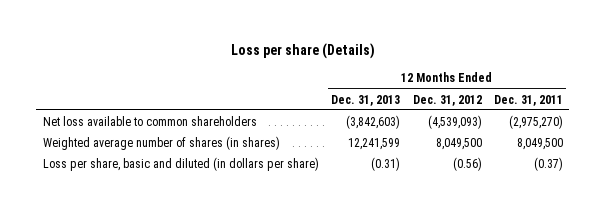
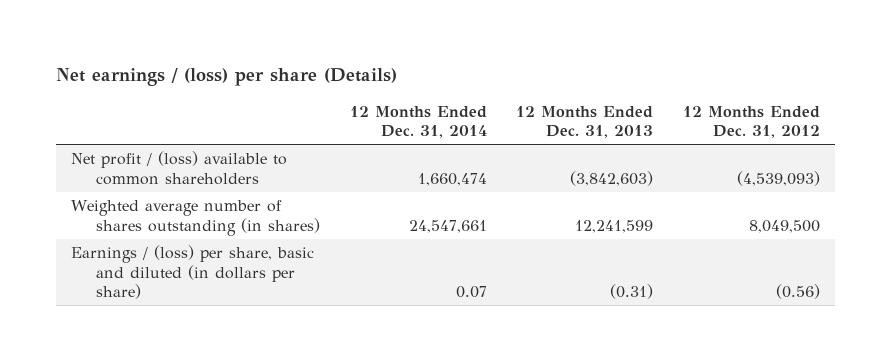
- Loss per share (Details)
+ Net earnings / (loss) per share (Details)
- | 12 Months Ended Dec. 31, 2013 | 12 Months Ended Dec. 31, 2012 | 12 Months Ended Dec. 31, 2011
+ | 12 Months Ended Dec. 31, 2014 | 12 Months Ended Dec. 31, 2013 | 12 Months Ended Dec. 31, 2012
- Net loss available to common shareholders | (3,842,603) | (4,539,093) | (2,975,270)
- Weighted average number of shares (in shares) | 12,241,599 | 8,049,500 | 8,049,500
- Loss per share, basic and diluted (in dollars per share) | (0.31) | (0.56) | (0.37)
+ Net profit / (loss) available to common shareholders | 1,660,474 | (3,842,603) | (4,539,093)
+ Weighted average number of shares outstanding (in shares) | 24,547,661 | 12,241,599 | 8,049,500
+ Earnings / (loss) per share, basic and diluted (in dollars per share) | 0.07 | (0.31) | (0.56)

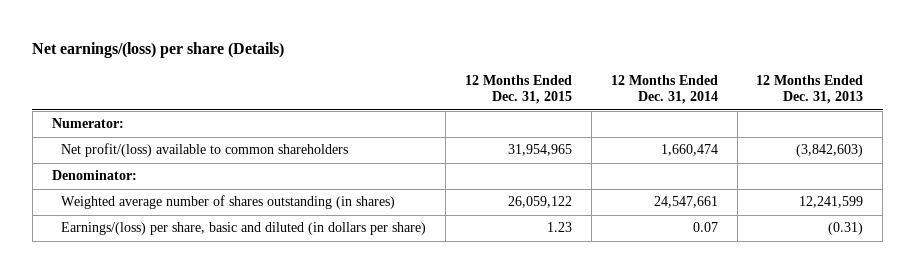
- Net earnings / (loss) per share (Details)
+ Net earnings/(loss) per share (Details)
- | 12 Months Ended Dec. 31, 2014 | 12 Months Ended Dec. 31, 2013 | 12 Months Ended Dec. 31, 2012
+ | 12 Months Ended Dec. 31, 2015 | 12 Months Ended Dec. 31, 2014 | 12 Months Ended Dec. 31, 2013
- Net profit / (loss) available to common shareholders | 1,660,474 | (3,842,603) | (4,539,093)
+ Numerator:
+ Net profit/(loss) available to common shareholders | 31,954,965 | 1,660,474 | (3,842,603)
+ Denominator:
- Earnings / (loss) per share, basic and diluted (in dollars per share) | 0.07 | (0.31) | (0.56)
+ Earnings/(loss) per share, basic and diluted (in dollars per share) | 1.23 | 0.07 | (0.31)

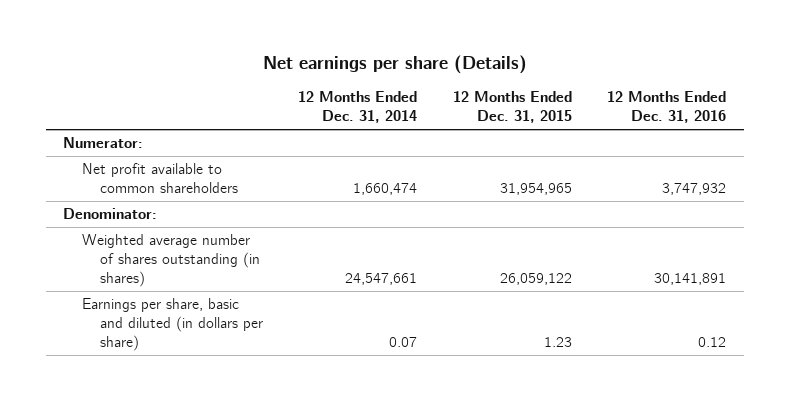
- Net earnings/(loss) per share (Details)
+ Net earnings per share (Details)
- | 12 Months Ended Dec. 31, 2015 | 12 Months Ended Dec. 31, 2014 | 12 Months Ended Dec. 31, 2013
+ | 12 Months Ended Dec. 31, 2014 | 12 Months Ended Dec. 31, 2015 | 12 Months Ended Dec. 31, 2016
- Net profit/(loss) available to common shareholders | 31,954,965 | 1,660,474 | (3,842,603)
+ Net profit available to common shareholders | 1,660,474 | 31,954,965 | 3,747,932
- Earnings/(loss) per share, basic and diluted (in dollars per share) | 1.23 | 0.07 | (0.31)
+ Earnings per share, basic and diluted (in dollars per share) | 0.07 | 1.23 | 0.12

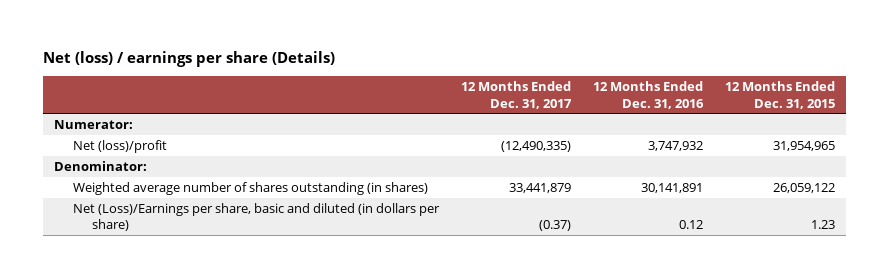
- Net earnings per share (Details)
+ Net (loss) / earnings per share (Details)
- | 12 Months Ended Dec. 31, 2014 | 12 Months Ended Dec. 31, 2015 | 12 Months Ended Dec. 31, 2016
+ | 12 Months Ended Dec. 31, 2017 | 12 Months Ended Dec. 31, 2016 | 12 Months Ended Dec. 31, 2015
- Net profit available to common shareholders | 1,660,474 | 31,954,965 | 3,747,932
+ Net (loss)/profit | (12,490,335) | 3,747,932 | 31,954,965
- Earnings per share, basic and diluted (in dollars per share) | 0.07 | 1.23 | 0.12
+ Net (Loss)/Earnings per share, basic and diluted (in dollars per share) | (0.37) | 0.12 | 1.23

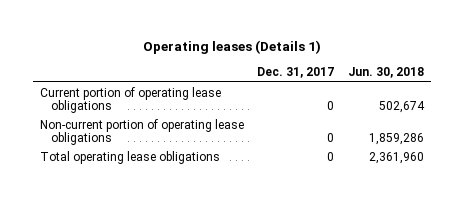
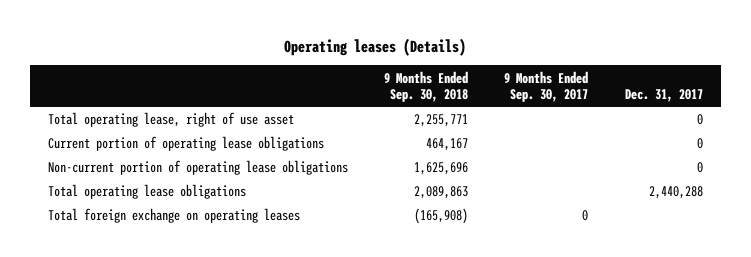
- Operating leases (Details 1)
+ Operating leases (Details)
- | Dec. 31, 2017 | Jun. 30, 2018
+ | 9 Months Ended Sep. 30, 2018 | 9 Months Ended Sep. 30, 2017 | Dec. 31, 2017
+ Total operating lease, right of use asset | 2,255,771 | | 0
- Total operating lease obligations | 0 | 2,361,960
+ Total operating lease obligations | 2,089,863 | | 2,440,288
+ Total foreign exchange on operating leases | (165,908) | 0 |

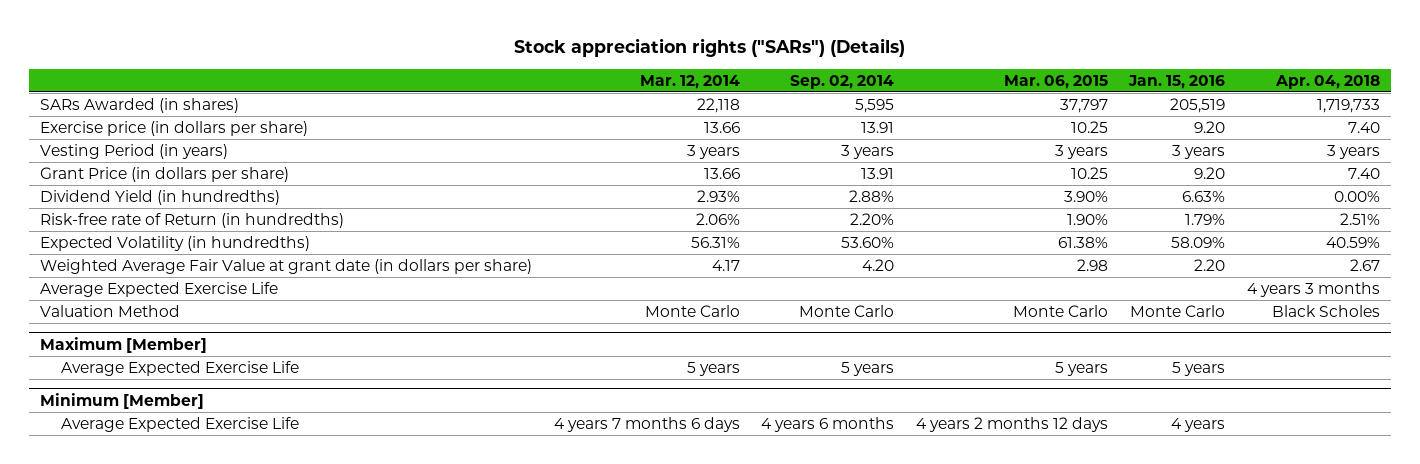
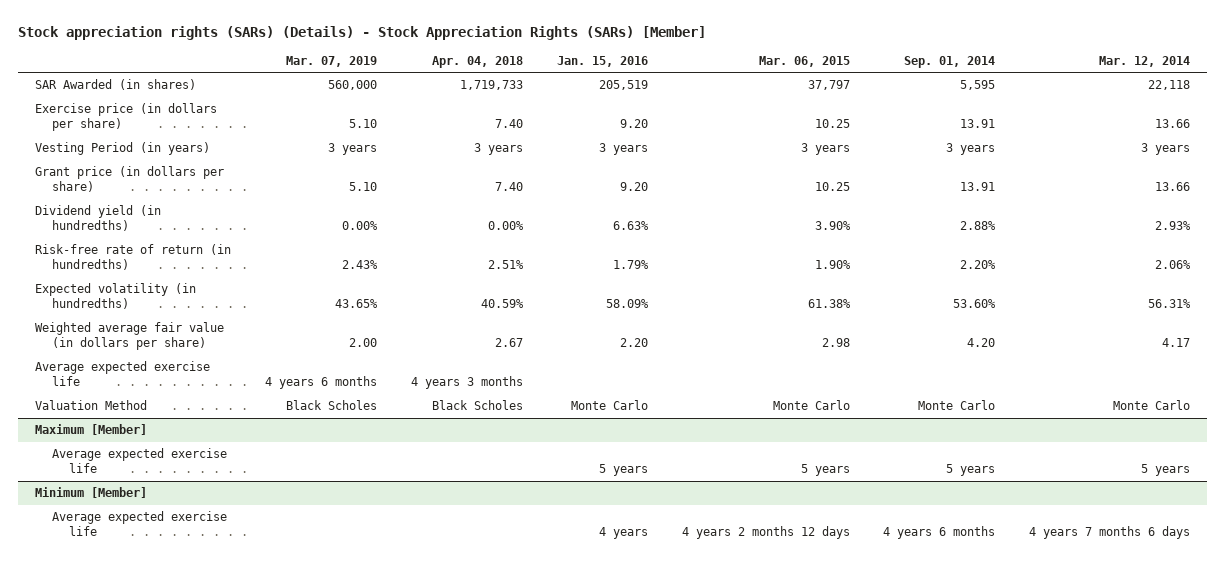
- Stock appreciation rights ("SARs") (Details)
+ Stock appreciation rights (SARs) (Details) - Stock Appreciation Rights (SARs) [Member]
- | Mar. 12, 2014 | Sep. 02, 2014 | Mar. 06, 2015 | Jan. 15, 2016 | Apr. 04, 2018
+ | Mar. 07, 2019 | Apr. 04, 2018 | Jan. 15, 2016 | Mar. 06, 2015 | Sep. 01, 2014 | Mar. 12, 2014
- SARs Awarded (in shares) | 22,118 | 5,595 | 37,797 | 205,519 | 1,719,733
+ SAR Awarded (in shares) | 560,000 | 1,719,733 | 205,519 | 37,797 | 5,595 | 22,118
- Grant Price (in dollars per share) | 13.66 | 13.91 | 10.25 | 9.20 | 7.40
- Dividend Yield (in hundredths) | 2.93% | 2.88% | 3.90% | 6.63% | 0.00%
- Risk-free rate of Return (in hundredths) | 2.06% | 2.20% | 1.90% | 1.79% | 2.51%
- Expected Volatility (in hundredths) | 56.31% | 53.60% | 61.38% | 58.09% | 40.59%
- Weighted Average Fair Value at grant date (in dollars per share) | 4.17 | 4.20 | 2.98 | 2.20 | 2.67
- Average Expected Exercise Life | | | | | 4 years 3 months
+ Grant price (in dollars per share) | 5.10 | 7.40 | 9.20 | 10.25 | 13.91 | 13.66
+ Dividend yield (in hundredths) | 0.00% | 0.00% | 6.63% | 3.90% | 2.88% | 2.93%
+ Risk-free rate of return (in hundredths) | 2.43% | 2.51% | 1.79% | 1.90% | 2.20% | 2.06%
+ Expected volatility (in hundredths) | 43.65% | 40.59% | 58.09% | 61.38% | 53.60% | 56.31%
+ Weighted average fair value (in dollars per share) | 2.00 | 2.67 | 2.20 | 2.98 | 4.20 | 4.17
+ Average expected exercise life | 4 years 6 months | 4 years 3 months | | | |
@ Maximum [Member]
- Average Expected Exercise Life | 5 years | 5 years | 5 years | 5 years |
+ Average expected exercise life | | | 5 years | 5 years | 5 years | 5 years
@ Minimum [Member]
- Average Expected Exercise Life | 4 years 7 months 6 days | 4 years 6 months | 4 years 2 months 12 days | 4 years |
+ Average expected exercise life | | | 4 years | 4 years 2 months 12 days | 4 years 6 months | 4 years 7 months 6 days

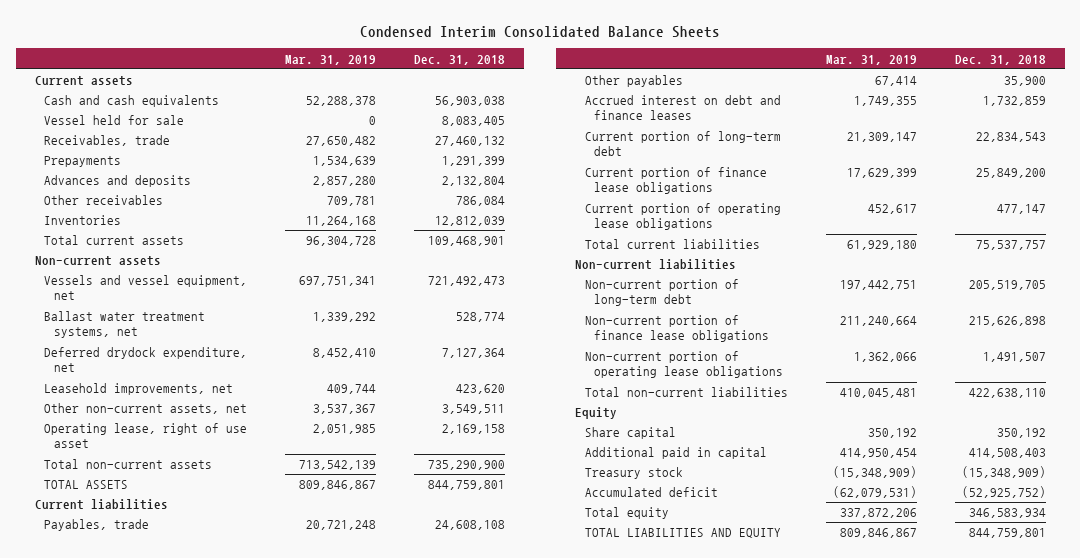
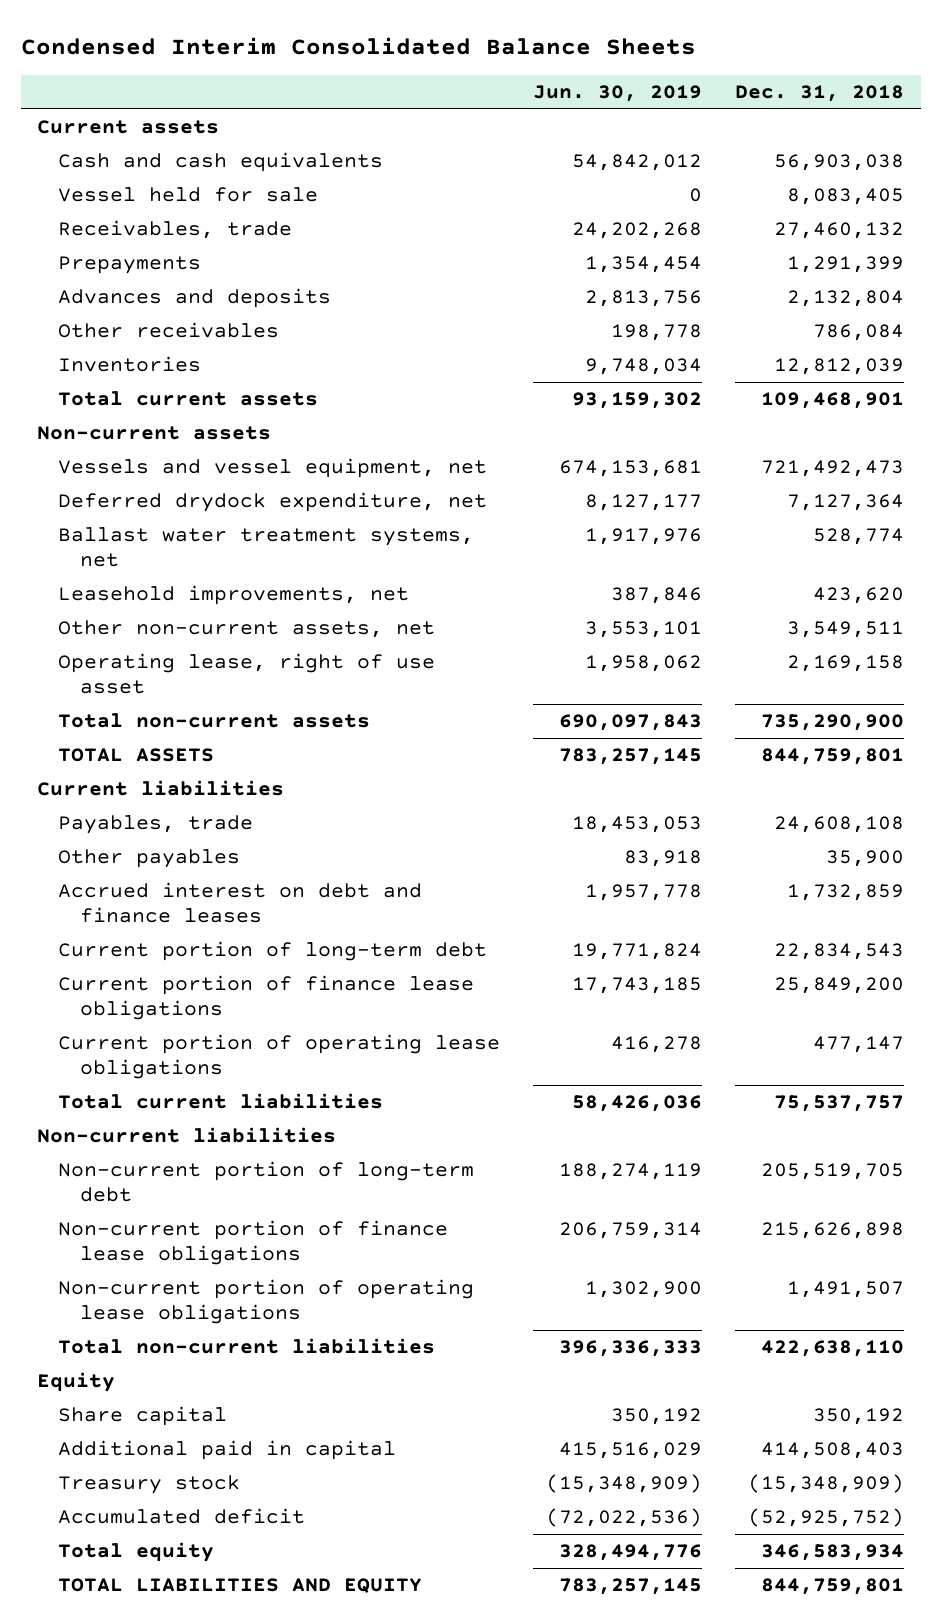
- | Mar. 31, 2019 | Dec. 31, 2018
+ | Jun. 30, 2019 | Dec. 31, 2018
moved down: Ballast water treatment systems, net | 1,917,976 | 528,774

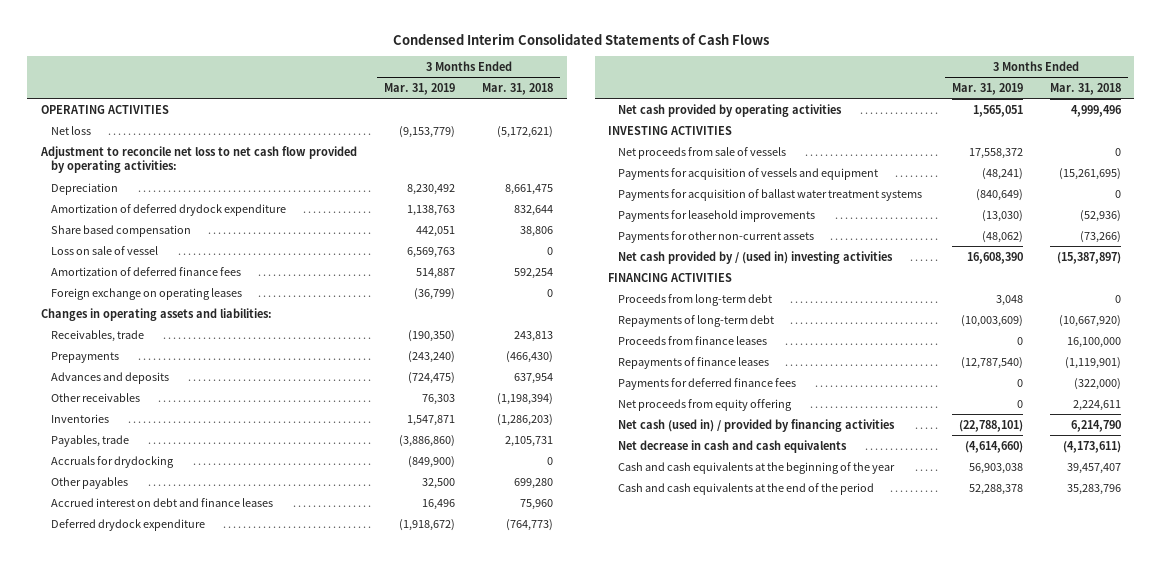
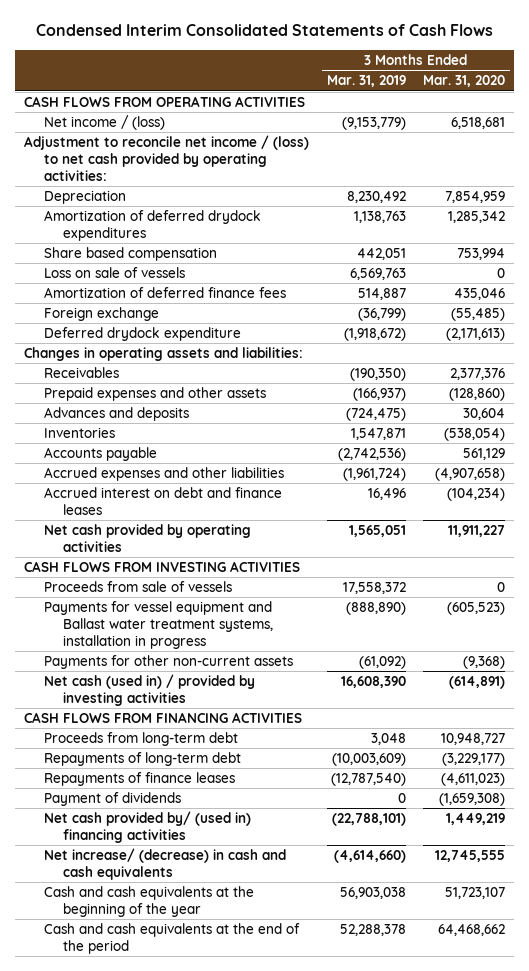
- | 3 Months Ended Mar. 31, 2019 | 3 Months Ended Mar. 31, 2018
+ | 3 Months Ended Mar. 31, 2019 | 3 Months Ended Mar. 31, 2020
- OPERATING ACTIVITIES
- Net loss | (9,153,779) | (5,172,621)
- Adjustment to reconcile net loss to net cash flow provided by operating activities:
+ CASH FLOWS FROM OPERATING ACTIVITIES
+ Net income / (loss) | (9,153,779) | 6,518,681
+ Adjustment to reconcile net income / (loss) to net cash provided by operating activities:
- Amortization of deferred drydock expenditure | 1,138,763 | 832,644
+ Amortization of deferred drydock expenditures | 1,138,763 | 1,285,342
- Loss on sale of vessel | 6,569,763 | 0
+ Loss on sale of vessels | 6,569,763 | 0
- Foreign exchange on operating leases | (36,799) | 0
+ Foreign exchange | (36,799) | (55,485)
moved up: Deferred drydock expenditure | (1,918,672) | (2,171,613)
- Receivables, trade | (190,350) | 243,813
- Prepayments | (243,240) | (466,430)
+ Receivables | (190,350) | 2,377,376
+ Prepaid expenses and other assets | (166,937) | (128,860)
- Other receivables | 76,303 | (1,198,394)
- Payables, trade | (3,886,860) | 2,105,731
- Accruals for drydocking | (849,900) | 0
- Other payables | 32,500 | 699,280
+ Accounts payable | (2,742,536) | 561,129
+ Accrued expenses and other liabilities | (1,961,724) | (4,907,658)
- INVESTING ACTIVITIES
- Net proceeds from sale of vessels | 17,558,372 | 0
- Payments for acquisition of vessels and equipment | (48,241) | (15,261,695)
- Payments for acquisition of ballast water treatment systems | (840,649) | 0
- Payments for leasehold improvements | (13,030) | (52,936)
- Payments for other non-current assets | (48,062) | (73,266)
- Net cash provided by / (used in) investing activities | 16,608,390 | (15,387,897)
- FINANCING ACTIVITIES
+ CASH FLOWS FROM INVESTING ACTIVITIES
+ Proceeds from sale of vessels | 17,558,372 | 0
+ Payments for vessel equipment and Ballast water treatment systems, installation in progress | (888,890) | (605,523)
+ Payments for other non-current assets | (61,092) | (9,368)
+ Net cash (used in) / provided by investing activities | 16,608,390 | (614,891)
+ CASH FLOWS FROM FINANCING ACTIVITIES
- Proceeds from finance leases | 0 | 16,100,000
- Payments for deferred finance fees | 0 | (322,000)
- Net proceeds from equity offering | 0 | 2,224,611
- Net cash (used in) / provided by financing activities | (22,788,101) | 6,214,790
- Net decrease in cash and cash equivalents | (4,614,660) | (4,173,611)
+ Payment of dividends | 0 | (1,659,308)
+ Net cash provided by/ (used in) financing activities | (22,788,101) | 1,449,219
+ Net increase/ (decrease) in cash and cash equivalents | (4,614,660) | 12,745,555

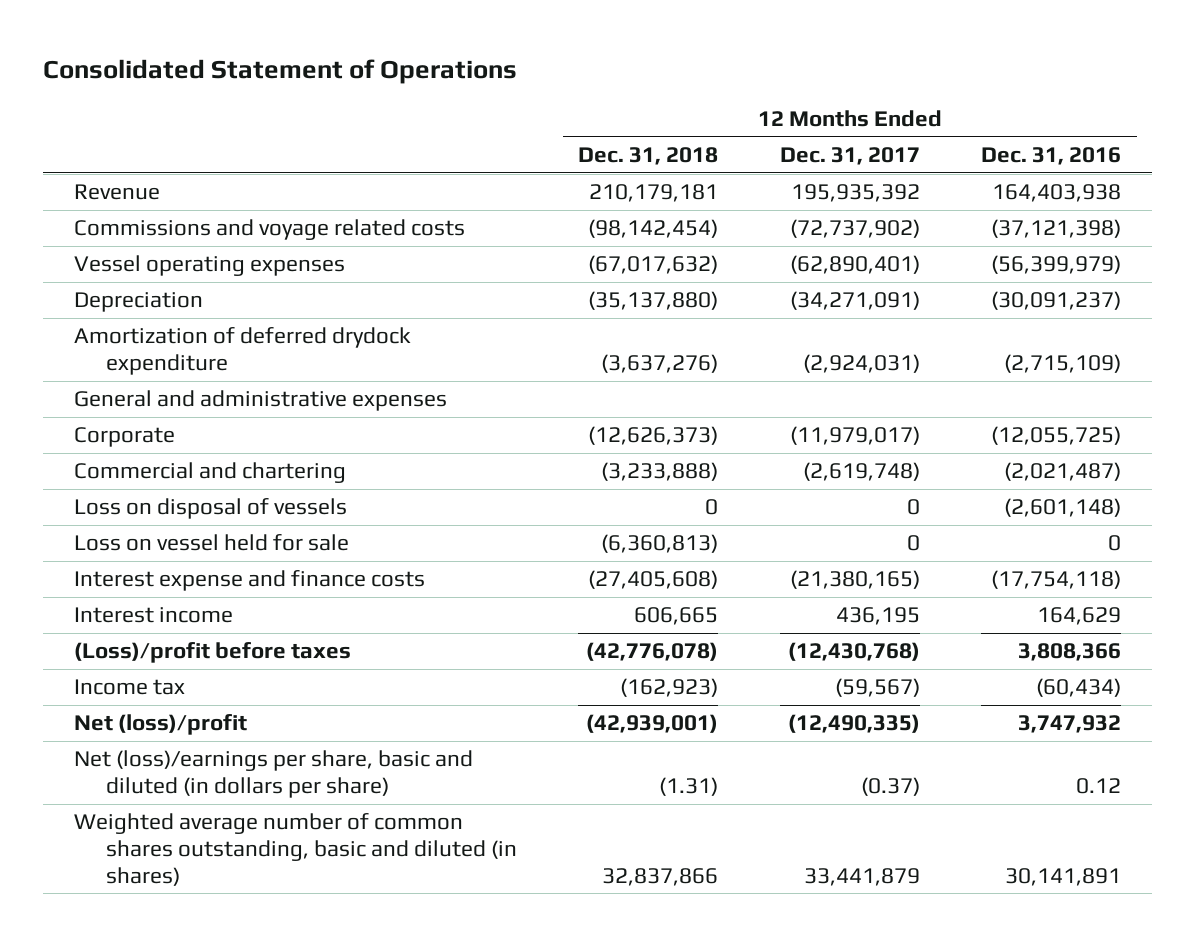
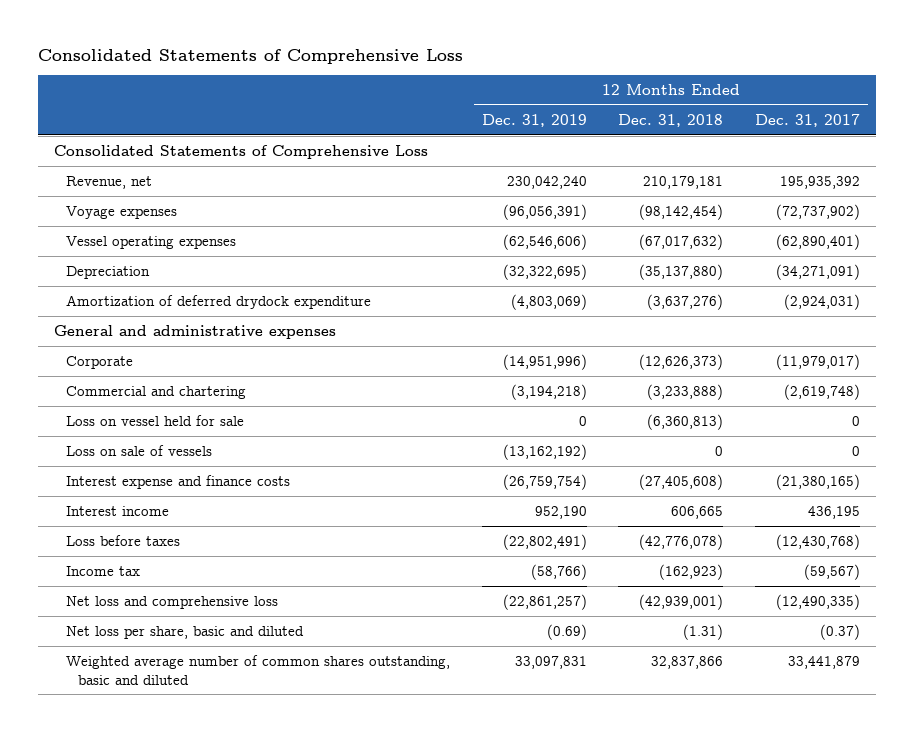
- Consolidated Statement of Operations
+ Consolidated Statements of Comprehensive Loss
- | 12 Months Ended Dec. 31, 2018 | 12 Months Ended Dec. 31, 2017 | 12 Months Ended Dec. 31, 2016
+ | 12 Months Ended Dec. 31, 2019 | 12 Months Ended Dec. 31, 2018 | 12 Months Ended Dec. 31, 2017
- Revenue | 210,179,181 | 195,935,392 | 164,403,938
- Commissions and voyage related costs | (98,142,454) | (72,737,902) | (37,121,398)
+ Consolidated Statements of Comprehensive Loss
+ Revenue, net | 230,042,240 | 210,179,181 | 195,935,392
+ Voyage expenses | (96,056,391) | (98,142,454) | (72,737,902)
- Loss on disposal of vessels | 0 | 0 | (2,601,148)
+ Loss on sale of vessels | (13,162,192) | 0 | 0
- (Loss)/profit before taxes | (42,776,078) | (12,430,768) | 3,808,366
+ Loss before taxes | (22,802,491) | (42,776,078) | (12,430,768)
- Net (loss)/profit | (42,939,001) | (12,490,335) | 3,747,932
- Net (loss)/earnings per share, basic and diluted (in dollars per share) | (1.31) | (0.37) | 0.12
- Weighted average number of common shares outstanding, basic and diluted (in shares) | 32,837,866 | 33,441,879 | 30,141,891
+ Net loss and comprehensive loss | (22,861,257) | (42,939,001) | (12,490,335)
+ Net loss per share, basic and diluted | (0.69) | (1.31) | (0.37)
+ Weighted average number of common shares outstanding, basic and diluted | 33,097,831 | 32,837,866 | 33,441,879

